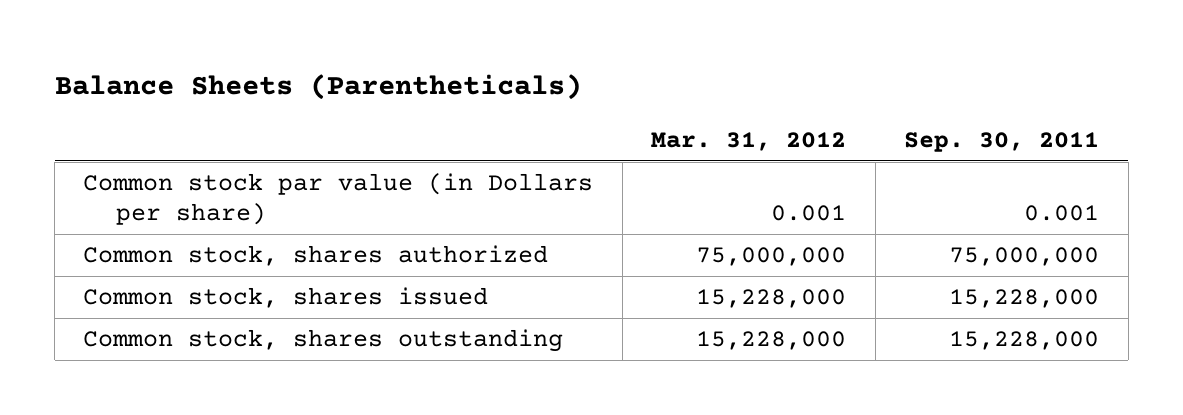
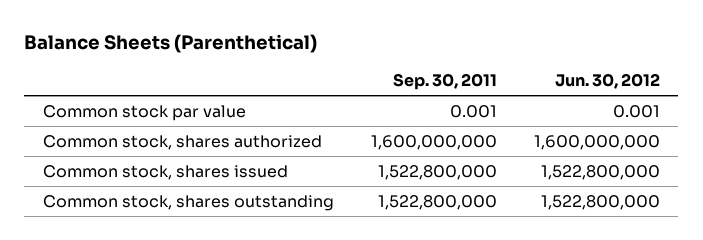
- Balance Sheets (Parentheticals)
+ Balance Sheets (Parenthetical)
- | Mar. 31, 2012 | Sep. 30, 2011
+ | Sep. 30, 2011 | Jun. 30, 2012
- Common stock par value (in Dollars per share) | 0.001 | 0.001
- Common stock, shares authorized | 75,000,000 | 75,000,000
- Common stock, shares issued | 15,228,000 | 15,228,000
- Common stock, shares outstanding | 15,228,000 | 15,228,000
+ Common stock par value | 0.001 | 0.001
+ Common stock, shares authorized | 1,600,000,000 | 1,600,000,000
+ Common stock, shares issued | 1,522,800,000 | 1,522,800,000
+ Common stock, shares outstanding | 1,522,800,000 | 1,522,800,000

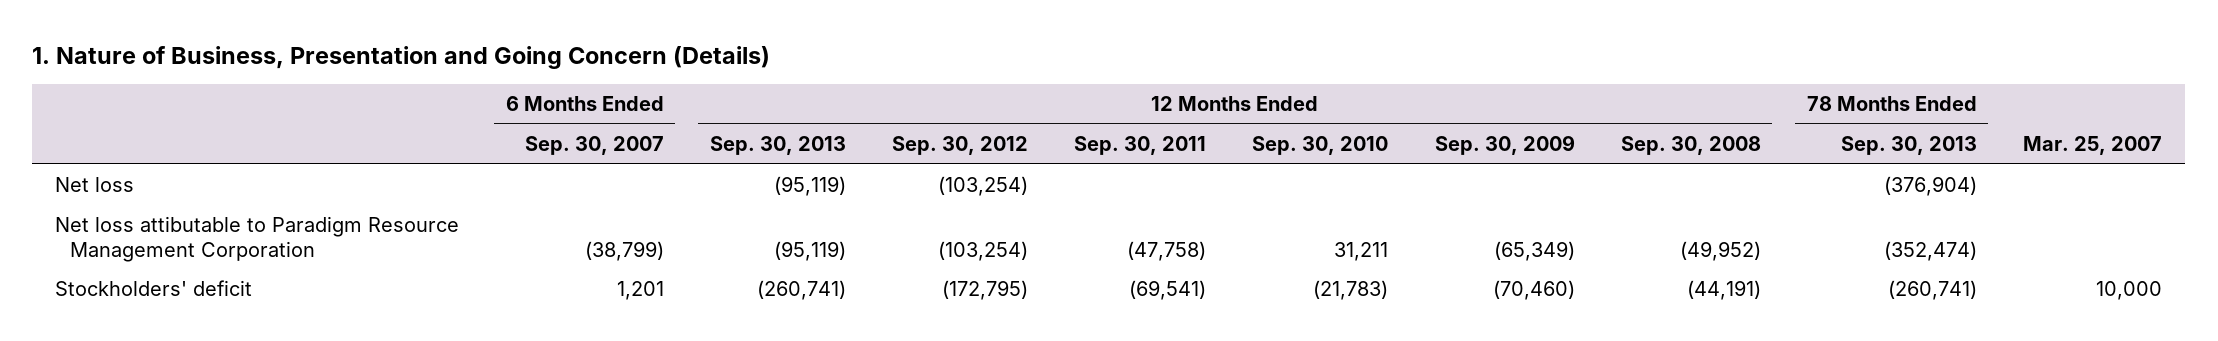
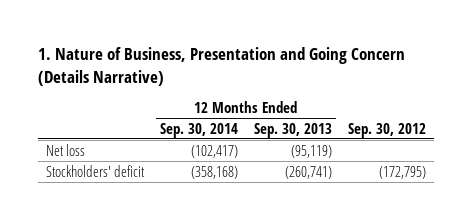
- 1. Nature of Business, Presentation and Going Concern (Details)
+ 1. Nature of Business, Presentation and Going Concern (Details Narrative)
- | 6 Months Ended Sep. 30, 2007 | 12 Months Ended Sep. 30, 2013 | 12 Months Ended Sep. 30, 2012 | 12 Months Ended Sep. 30, 2011 | 12 Months Ended Sep. 30, 2010 | 12 Months Ended Sep. 30, 2009 | 12 Months Ended Sep. 30, 2008 | 78 Months Ended Sep. 30, 2013 | Mar. 25, 2007
+ | 12 Months Ended Sep. 30, 2014 | 12 Months Ended Sep. 30, 2013 | Sep. 30, 2012
- Net loss attibutable to Paradigm Resource Management Corporation | (38,799) | (95,119) | (103,254) | (47,758) | 31,211 | (65,349) | (49,952) | (352,474) |

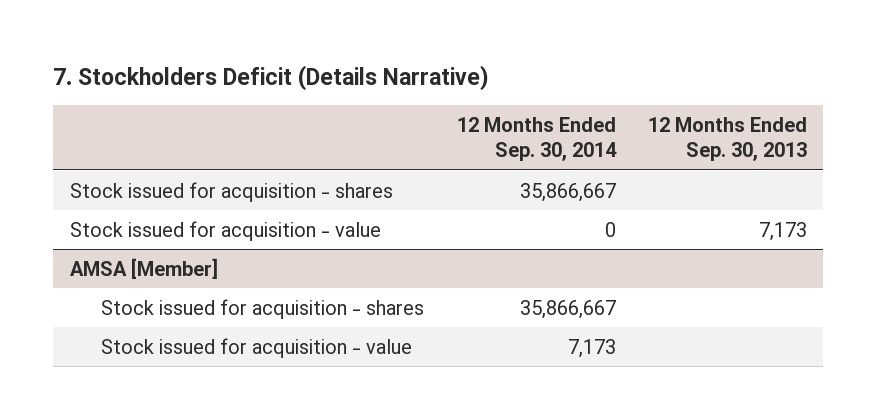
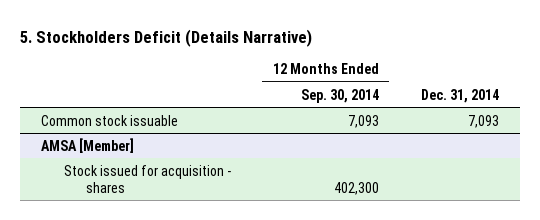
- 7. Stockholders Deficit (Details Narrative)
+ 5. Stockholders Deficit (Details Narrative)
- | 12 Months Ended Sep. 30, 2014 | 12 Months Ended Sep. 30, 2013
+ | 12 Months Ended Sep. 30, 2014 | Dec. 31, 2014
- Stock issued for acquisition - shares | 35,866,667 |
- Stock issued for acquisition - value | 0 | 7,173
+ Common stock issuable | 7,093 | 7,093
@ AMSA [Member]
- Stock issued for acquisition - shares | 35,866,667 |
- Stock issued for acquisition - value | 7,173 |
+ Stock issued for acquisition - shares | 402,300 |

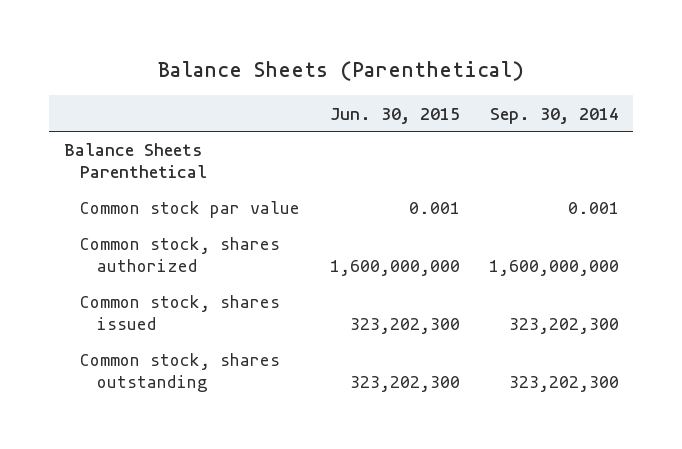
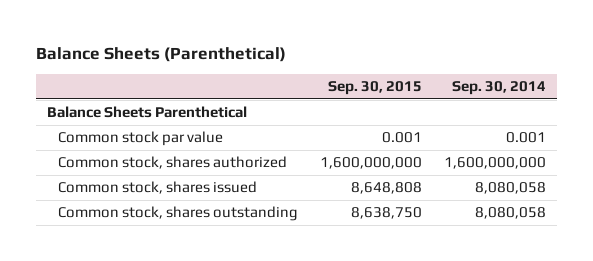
- | Jun. 30, 2015 | Sep. 30, 2014
+ | Sep. 30, 2015 | Sep. 30, 2014
- Common stock, shares issued | 323,202,300 | 323,202,300
- Common stock, shares outstanding | 323,202,300 | 323,202,300
+ Common stock, shares issued | 8,648,808 | 8,080,058
+ Common stock, shares outstanding | 8,638,750 | 8,080,058

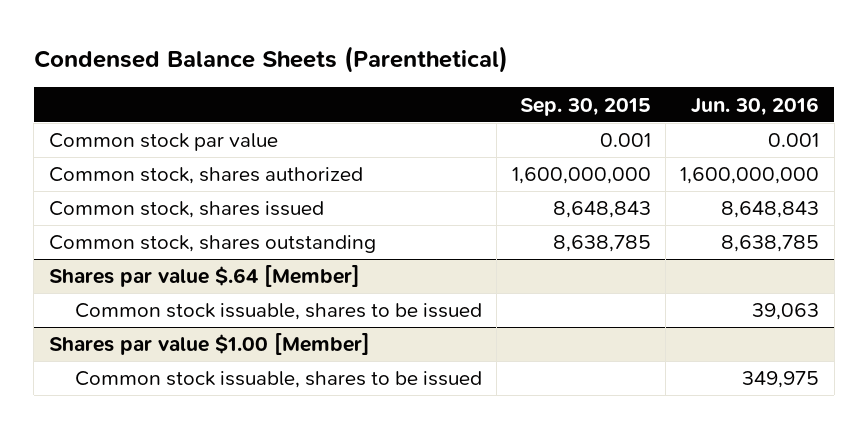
- Balance Sheets (Parenthetical)
+ Condensed Balance Sheets (Parenthetical)
- | Sep. 30, 2015 | Sep. 30, 2014
+ | Sep. 30, 2015 | Jun. 30, 2016
- Balance Sheets Parenthetical
- Common stock, shares issued | 8,648,808 | 8,080,058
- Common stock, shares outstanding | 8,638,750 | 8,080,058
+ Common stock, shares issued | 8,648,843 | 8,648,843
+ Common stock, shares outstanding | 8,638,785 | 8,638,785
+ Shares par value $.64 [Member]
+ Common stock issuable, shares to be issued | | 39,063
+ Shares par value $1.00 [Member]
+ Common stock issuable, shares to be issued | | 349,975

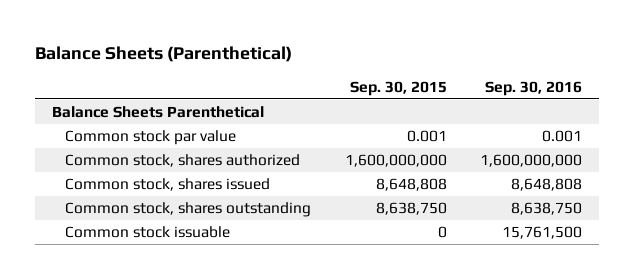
- Condensed Balance Sheets (Parenthetical)
+ Balance Sheets (Parenthetical)
- | Sep. 30, 2015 | Jun. 30, 2016
+ | Sep. 30, 2015 | Sep. 30, 2016
+ Balance Sheets Parenthetical
- Common stock, shares issued | 8,648,843 | 8,648,843
- Common stock, shares outstanding | 8,638,785 | 8,638,785
- Shares par value $.64 [Member]
- Common stock issuable, shares to be issued | | 39,063
- Shares par value $1.00 [Member]
- Common stock issuable, shares to be issued | | 349,975
+ Common stock, shares issued | 8,648,808 | 8,648,808
+ Common stock, shares outstanding | 8,638,750 | 8,638,750
+ Common stock issuable | 0 | 15,761,500

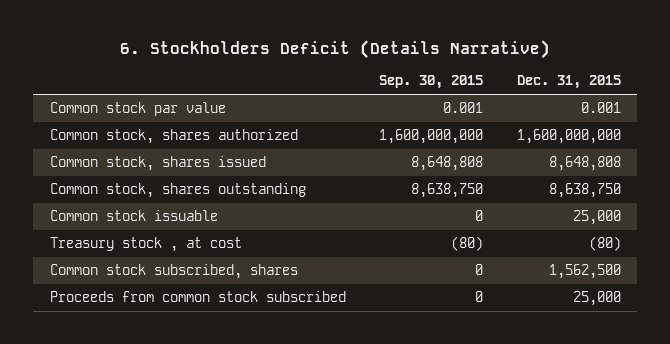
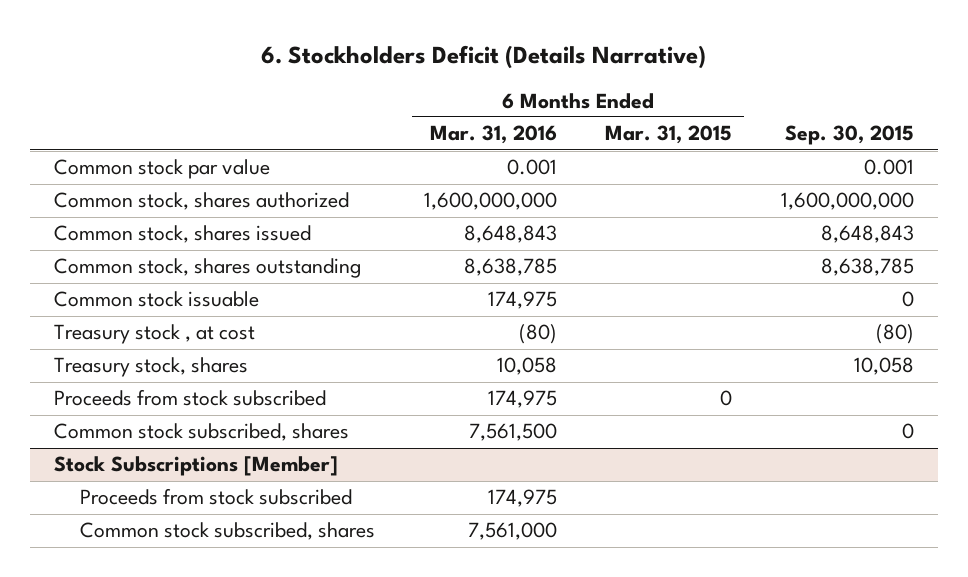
- | Sep. 30, 2015 | Dec. 31, 2015
+ | 6 Months Ended Mar. 31, 2016 | 6 Months Ended Mar. 31, 2015 | Sep. 30, 2015
- Common stock, shares issued | 8,648,808 | 8,648,808
- Common stock, shares outstanding | 8,638,750 | 8,638,750
+ Common stock, shares issued | 8,648,843 | | 8,648,843
+ Common stock, shares outstanding | 8,638,785 | | 8,638,785
+ Treasury stock, shares | 10,058 | | 10,058
+ Proceeds from stock subscribed | 174,975 | 0 |
- Proceeds from common stock subscribed | 0 | 25,000
+ Stock Subscriptions [Member]
+ Proceeds from stock subscribed | 174,975 | |
+ Common stock subscribed, shares | 7,561,000 | |

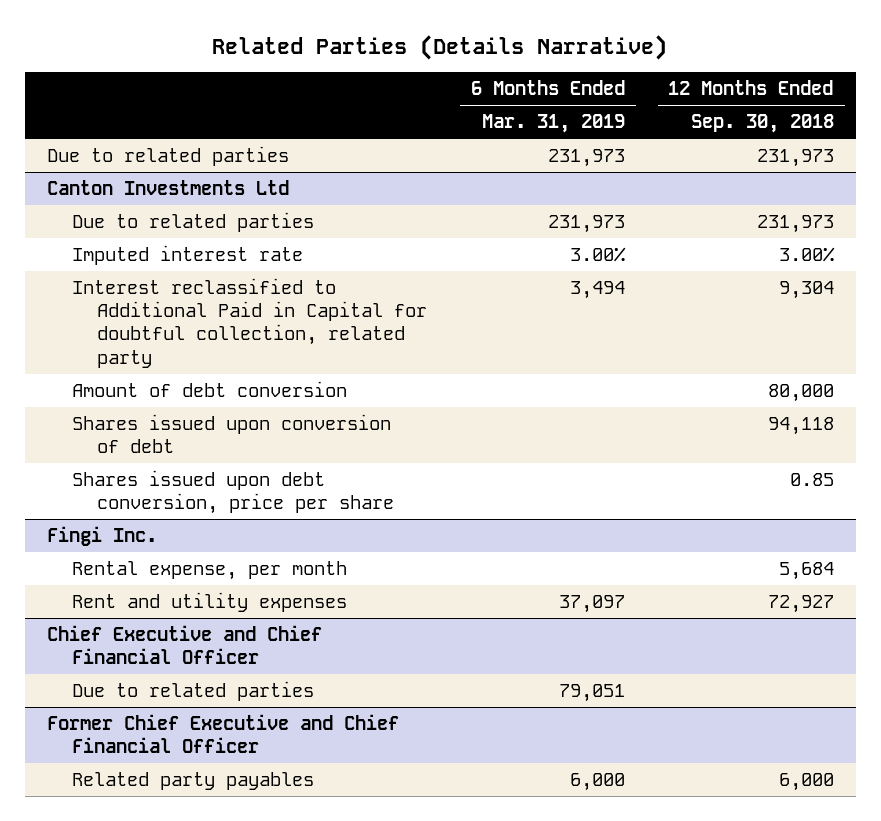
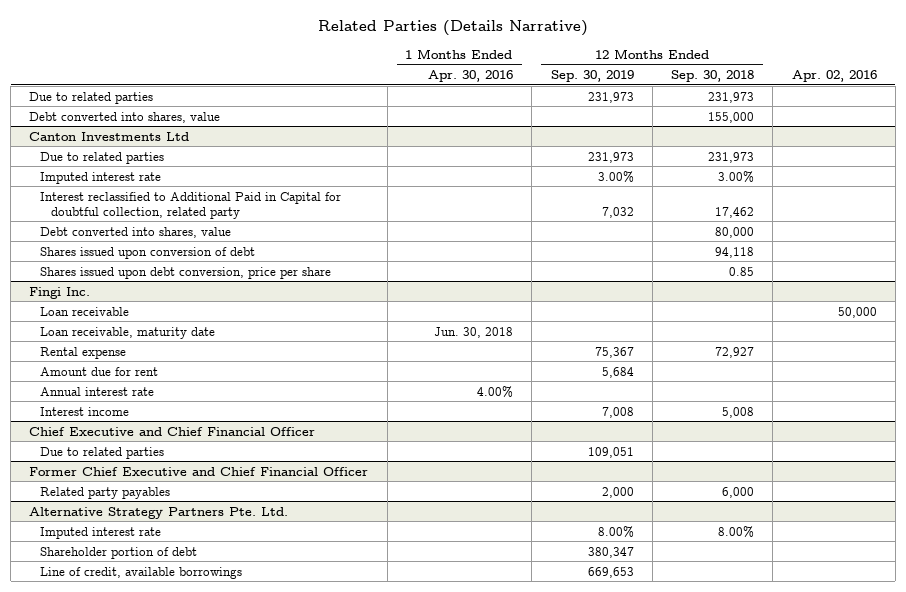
- | 6 Months Ended Mar. 31, 2019 | 12 Months Ended Sep. 30, 2018
+ | 1 Months Ended Apr. 30, 2016 | 12 Months Ended Sep. 30, 2019 | 12 Months Ended Sep. 30, 2018 | Apr. 02, 2016
+ Debt converted into shares, value | | | 155,000 |
@ Canton Investments Ltd
- Interest reclassified to Additional Paid in Capital for doubtful collection, related party | 3,494 | 9,304
- Amount of debt conversion | | 80,000
+ Interest reclassified to Additional Paid in Capital for doubtful collection, related party | | 7,032 | 17,462 |
+ Debt converted into shares, value | | | 80,000 |
@ Fingi Inc.
- Rental expense, per month | | 5,684
- Rent and utility expenses | 37,097 | 72,927
+ Loan receivable | | | | 50,000
+ Loan receivable, maturity date | Jun. 30, 2018 | | |
+ Rental expense | | 75,367 | 72,927 |
+ Amount due for rent | | 5,684 | |
+ Annual interest rate | 4.00% | | |
+ Interest income | | 7,008 | 5,008 |
+ Alternative Strategy Partners Pte. Ltd.
+ Imputed interest rate | | 8.00% | 8.00% |
+ Shareholder portion of debt | | 380,347 | |
+ Line of credit, available borrowings | | 669,653 | |

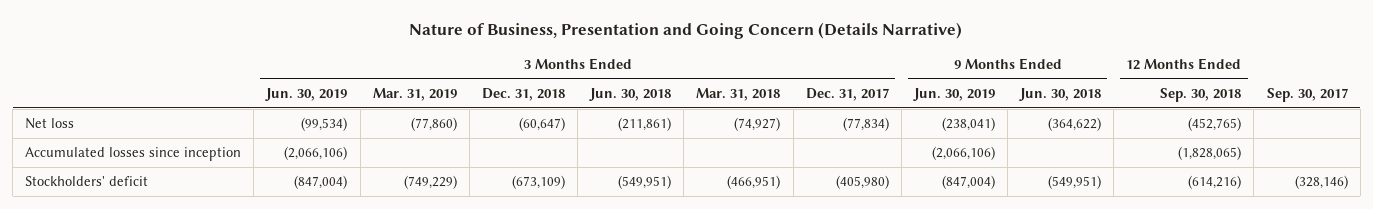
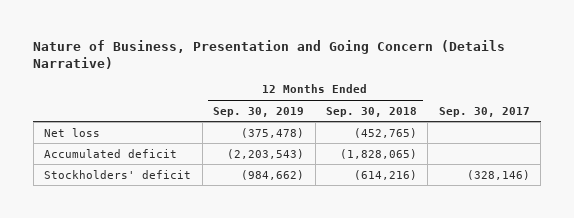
- | 3 Months Ended Jun. 30, 2019 | 3 Months Ended Mar. 31, 2019 | 3 Months Ended Dec. 31, 2018 | 3 Months Ended Jun. 30, 2018 | 3 Months Ended Mar. 31, 2018 | 3 Months Ended Dec. 31, 2017 | 9 Months Ended Jun. 30, 2019 | 9 Months Ended Jun. 30, 2018 | 12 Months Ended Sep. 30, 2018 | Sep. 30, 2017
+ | 12 Months Ended Sep. 30, 2019 | 12 Months Ended Sep. 30, 2018 | Sep. 30, 2017
- Accumulated losses since inception | (2,066,106) | | | | | | (2,066,106) | | (1,828,065) |
+ Accumulated deficit | (2,203,543) | (1,828,065) |

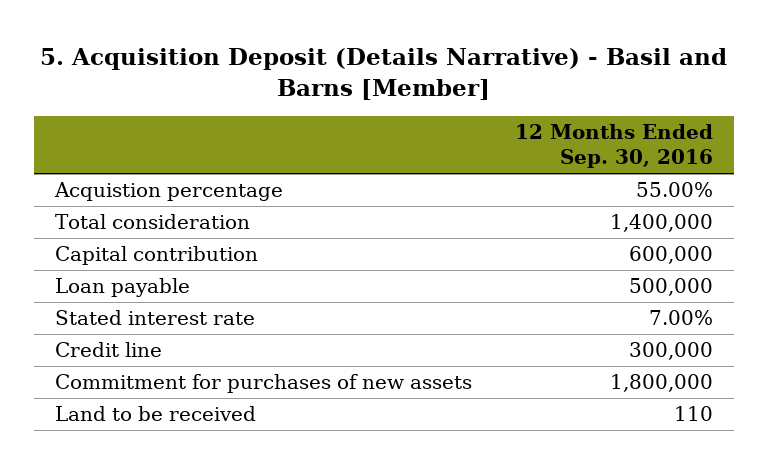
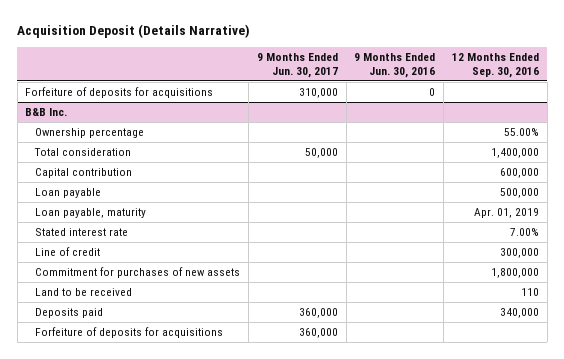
- 5. Acquisition Deposit (Details Narrative) - Basil and Barns [Member]
+ Acquisition Deposit (Details Narrative)
- | 12 Months Ended Sep. 30, 2016
+ | 9 Months Ended Jun. 30, 2017 | 9 Months Ended Jun. 30, 2016 | 12 Months Ended Sep. 30, 2016
- Acquistion percentage | 55.00%
+ Forfeiture of deposits for acquisitions | 310,000 | 0 |
+ B&B Inc.
+ Ownership percentage | | | 55.00%
+ Loan payable, maturity | | | Apr. 01, 2019
- Credit line | 300,000
+ Line of credit | | | 300,000
+ Deposits paid | 360,000 | | 340,000
+ Forfeiture of deposits for acquisitions | 360,000 | |

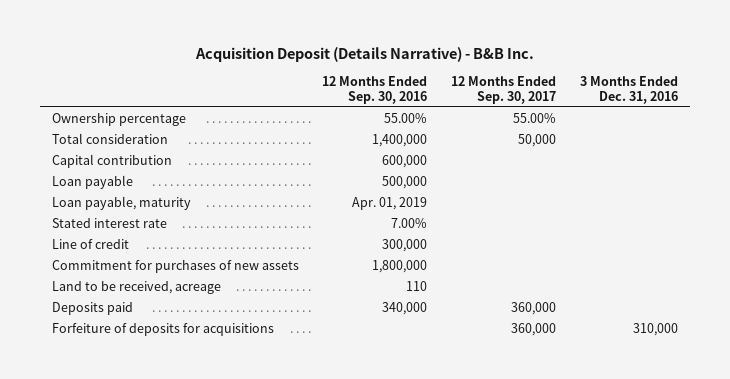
- Acquisition Deposit (Details Narrative)
+ Acquisition Deposit (Details Narrative) - B&B Inc.
- | 9 Months Ended Jun. 30, 2017 | 9 Months Ended Jun. 30, 2016 | 12 Months Ended Sep. 30, 2016
+ | 12 Months Ended Sep. 30, 2016 | 12 Months Ended Sep. 30, 2017 | 3 Months Ended Dec. 31, 2016
- Forfeiture of deposits for acquisitions | 310,000 | 0 |
- B&B Inc.
- Land to be received | | | 110
+ Land to be received, acreage | 110 | |

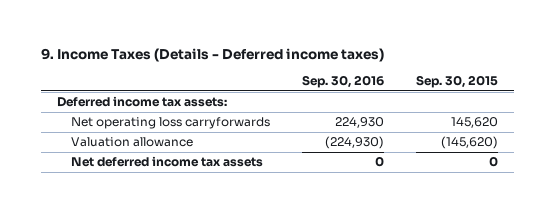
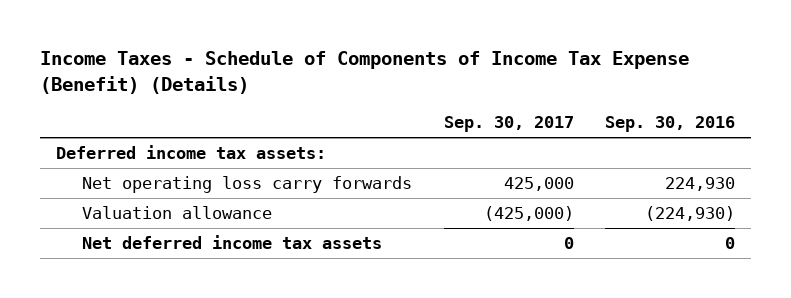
- 9. Income Taxes (Details - Deferred income taxes)
+ Income Taxes - Schedule of Components of Income Tax Expense (Benefit) (Details)
- | Sep. 30, 2016 | Sep. 30, 2015
+ | Sep. 30, 2017 | Sep. 30, 2016
- Net operating loss carryforwards | 224,930 | 145,620
+ Net operating loss carry forwards | 425,000 | 224,930

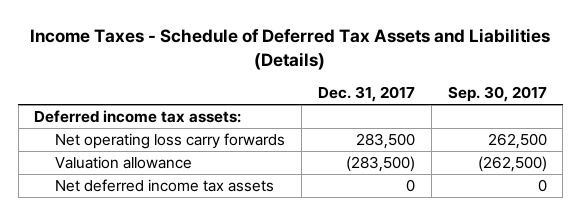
- Income Taxes - Schedule of Components of Income Tax Expense (Benefit) (Details)
+ Income Taxes - Schedule of Deferred Tax Assets and Liabilities (Details)
- | Sep. 30, 2017 | Sep. 30, 2016
+ | Dec. 31, 2017 | Sep. 30, 2017
- Net operating loss carry forwards | 425,000 | 224,930
- Valuation allowance | (425,000) | (224,930)
+ Net operating loss carry forwards | 283,500 | 262,500
+ Valuation allowance | (283,500) | (262,500)

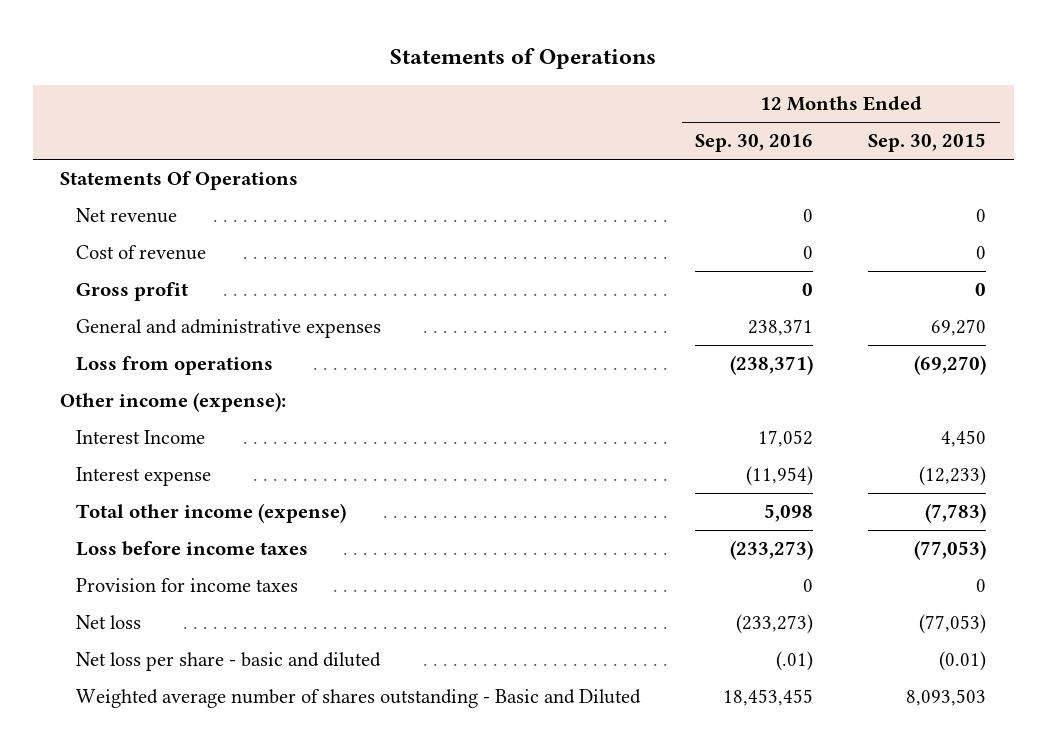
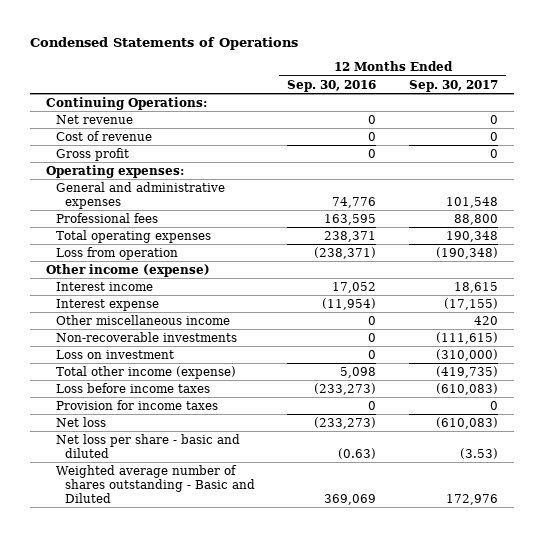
- Statements of Operations
+ Condensed Statements of Operations
- | 12 Months Ended Sep. 30, 2016 | 12 Months Ended Sep. 30, 2015
+ | 12 Months Ended Sep. 30, 2016 | 12 Months Ended Sep. 30, 2017
- Statements Of Operations
+ Continuing Operations:
- General and administrative expenses | 238,371 | 69,270
- Loss from operations | (238,371) | (69,270)
- Other income (expense):
- Interest Income | 17,052 | 4,450
+ Operating expenses:
+ General and administrative expenses | 74,776 | 101,548
+ Professional fees | 163,595 | 88,800
+ Total operating expenses | 238,371 | 190,348
+ Loss from operation | (238,371) | (190,348)
+ Other income (expense)
+ Interest income | 17,052 | 18,615
+ Other miscellaneous income | 0 | 420
+ Non-recoverable investments | 0 | (111,615)
+ Loss on investment | 0 | (310,000)
- Net loss per share - basic and diluted | (.01) | (0.01)
- Weighted average number of shares outstanding - Basic and Diluted | 18,453,455 | 8,093,503
+ Net loss per share - basic and diluted | (0.63) | (3.53)
+ Weighted average number of shares outstanding - Basic and Diluted | 369,069 | 172,976

